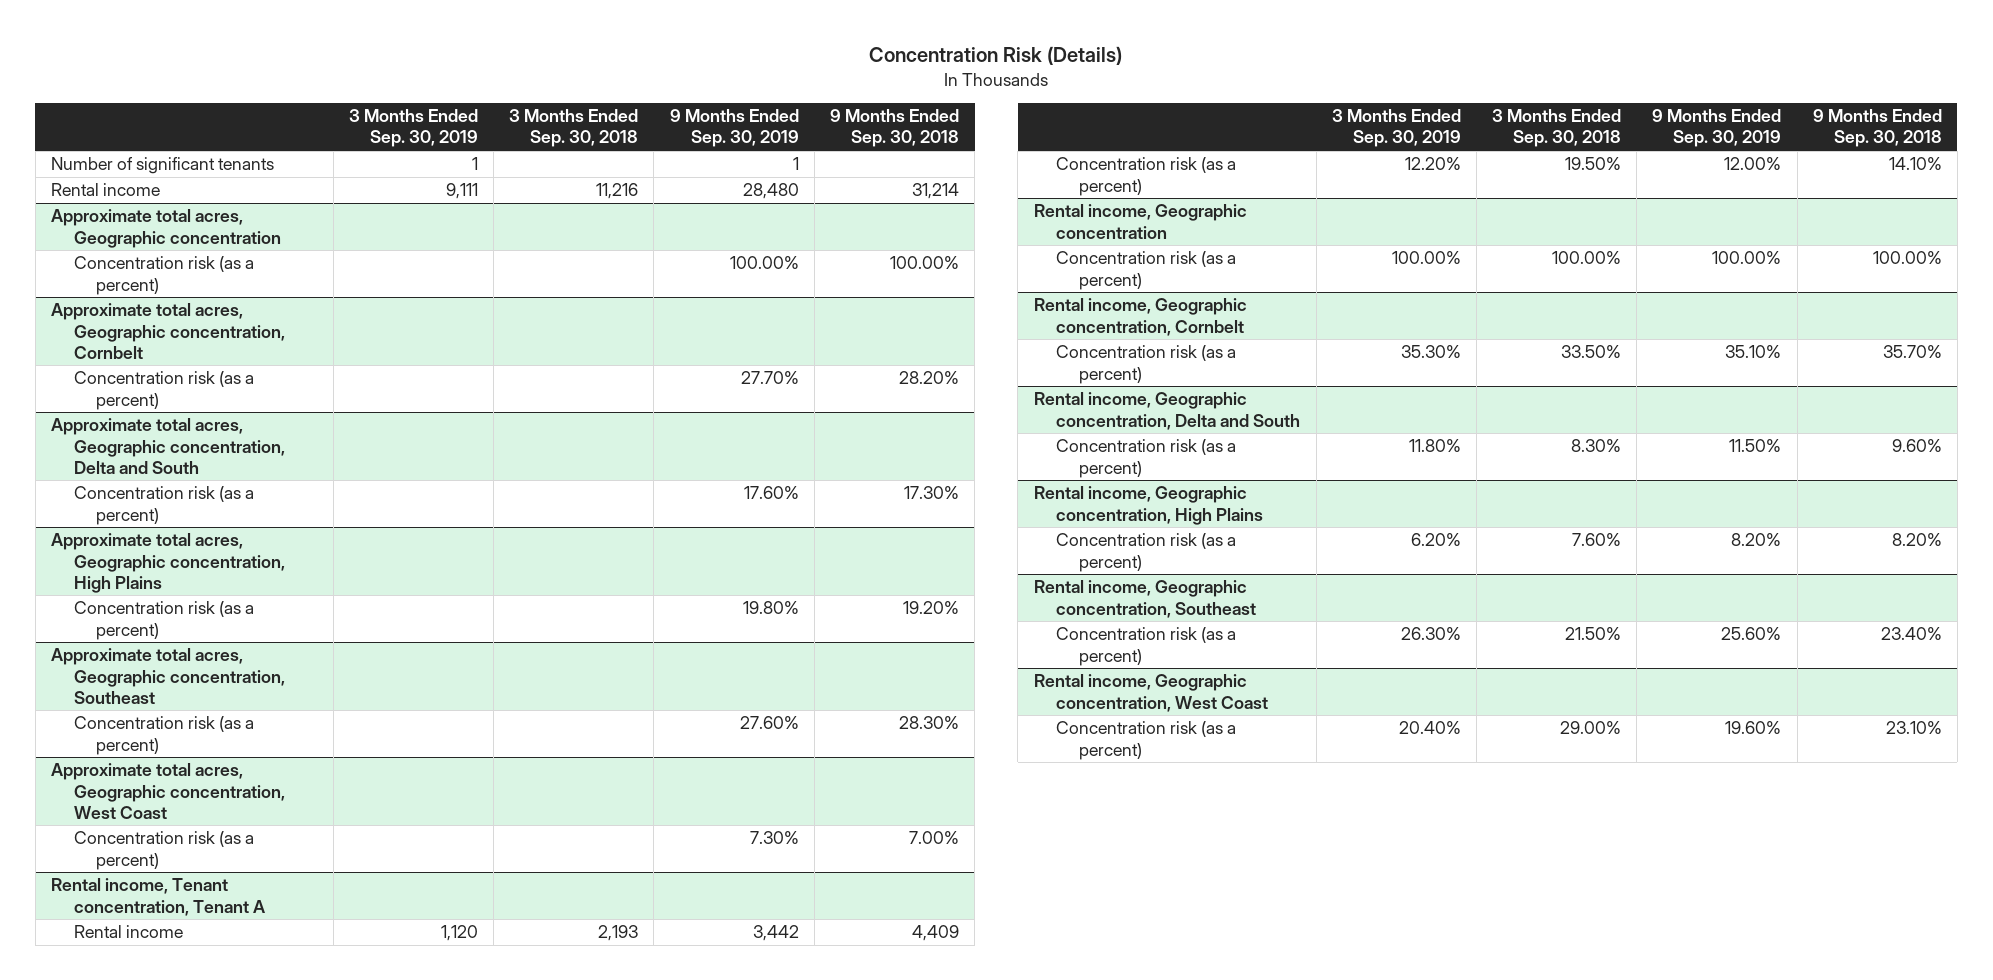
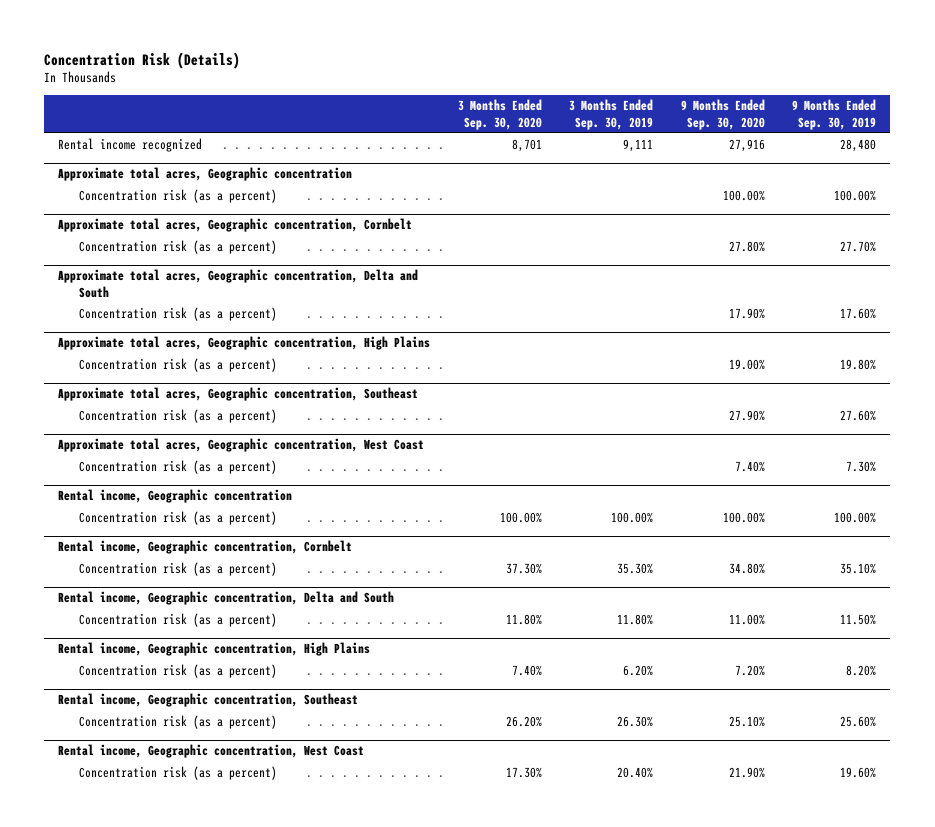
- | 3 Months Ended Sep. 30, 2019 | 3 Months Ended Sep. 30, 2018 | 9 Months Ended Sep. 30, 2019 | 9 Months Ended Sep. 30, 2018
+ | 3 Months Ended Sep. 30, 2020 | 3 Months Ended Sep. 30, 2019 | 9 Months Ended Sep. 30, 2020 | 9 Months Ended Sep. 30, 2019
- Number of significant tenants | 1 | | 1 |
- Rental income | 9,111 | 11,216 | 28,480 | 31,214
+ Rental income recognized | 8,701 | 9,111 | 27,916 | 28,480
- Rental income, Tenant concentration, Tenant A
- Rental income | 1,120 | 2,193 | 3,442 | 4,409
- Concentration risk (as a percent) | 12.20% | 19.50% | 12.00% | 14.10%

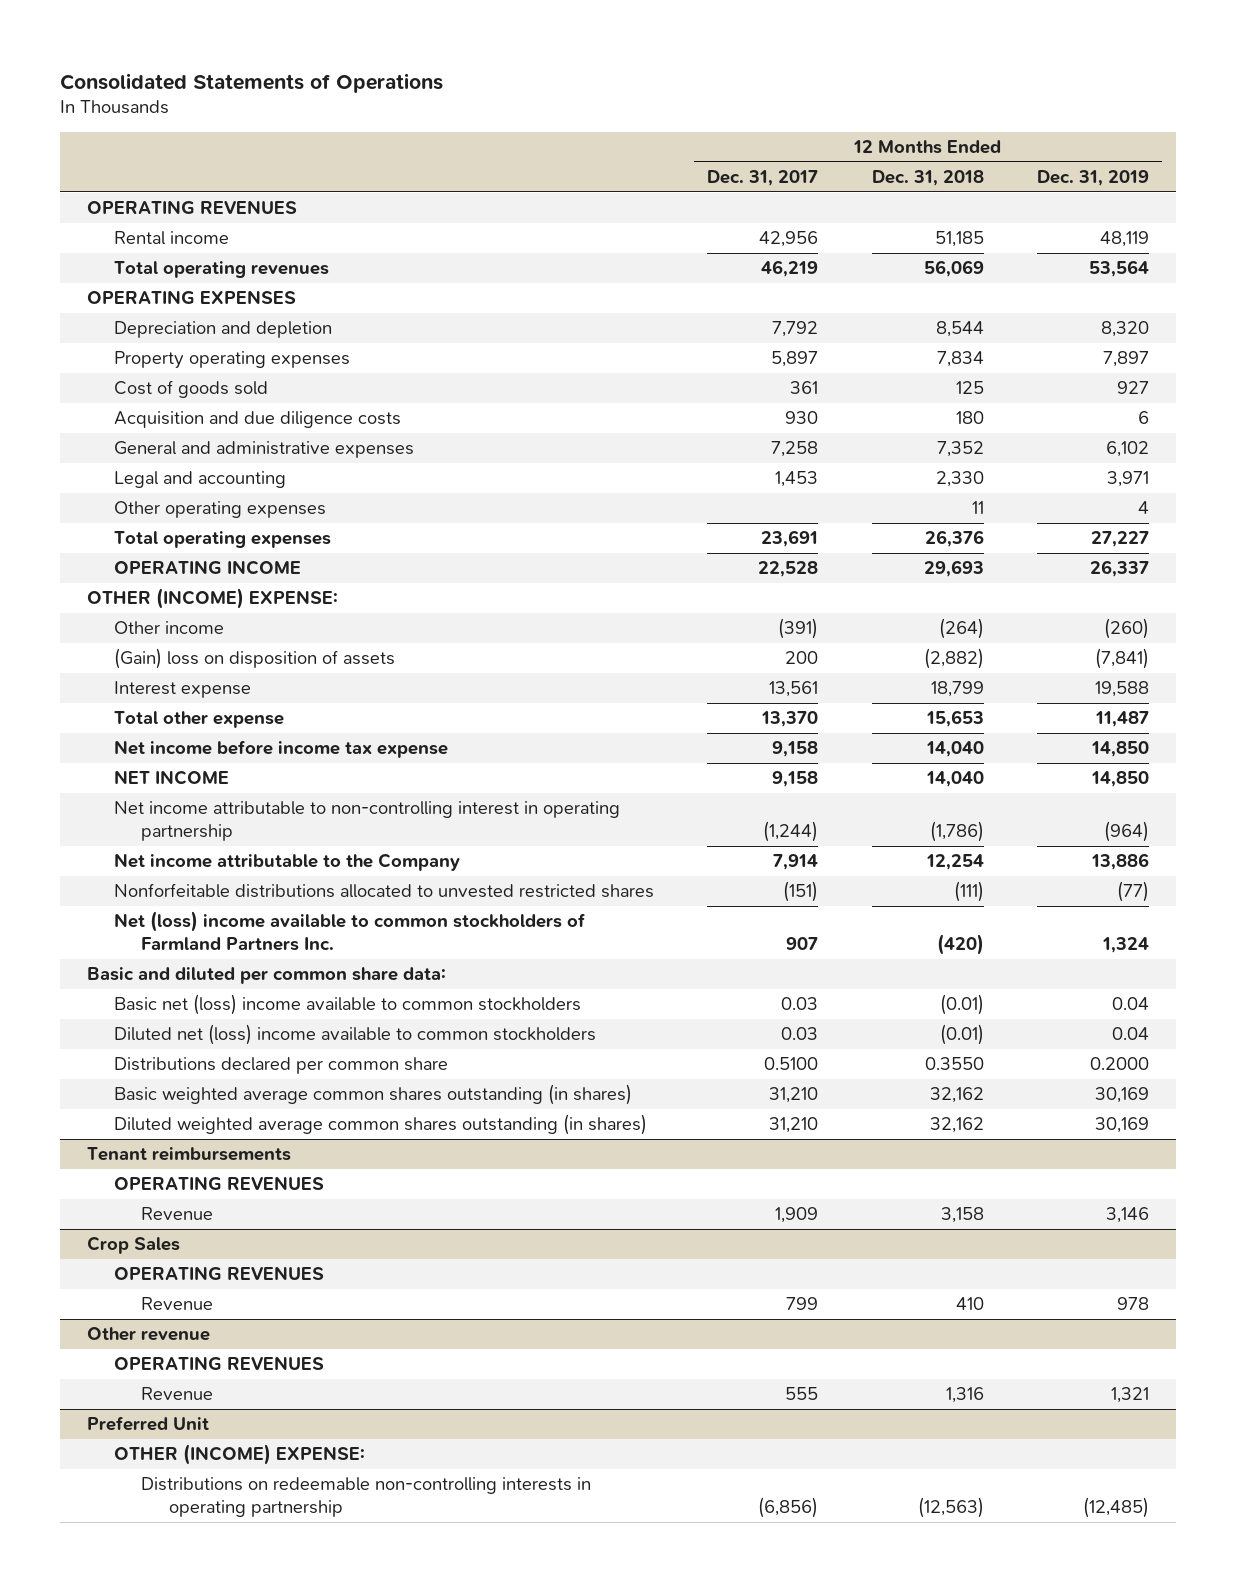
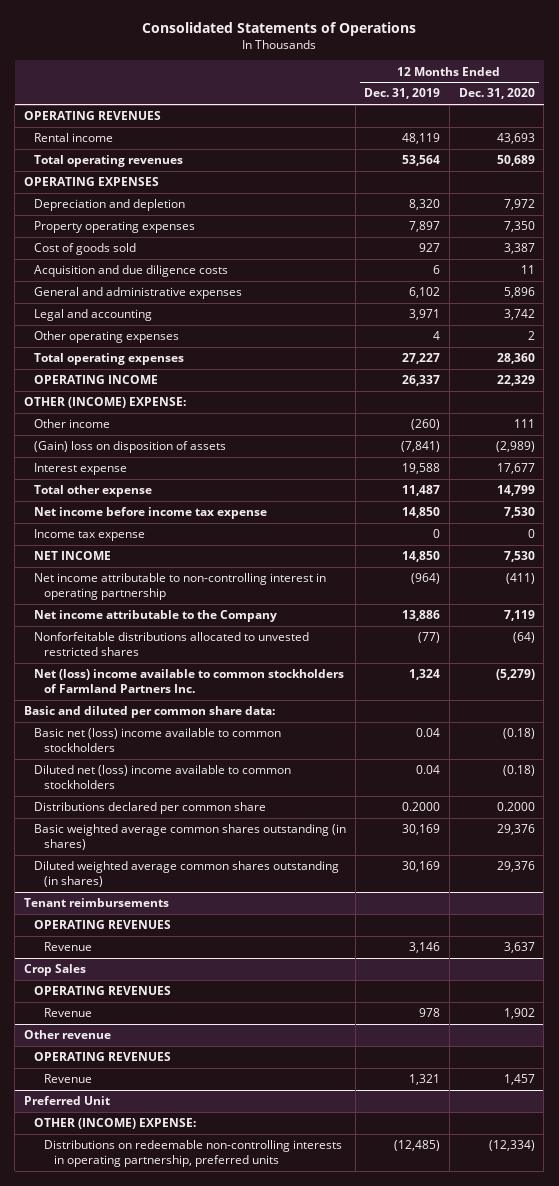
- | 12 Months Ended Dec. 31, 2017 | 12 Months Ended Dec. 31, 2018 | 12 Months Ended Dec. 31, 2019
+ | 12 Months Ended Dec. 31, 2019 | 12 Months Ended Dec. 31, 2020
+ Income tax expense | 0 | 0
@ Preferred Unit
- Distributions on redeemable non-controlling interests in operating partnership | (6,856) | (12,563) | (12,485)
+ Distributions on redeemable non-controlling interests in operating partnership, preferred units | (12,485) | (12,334)

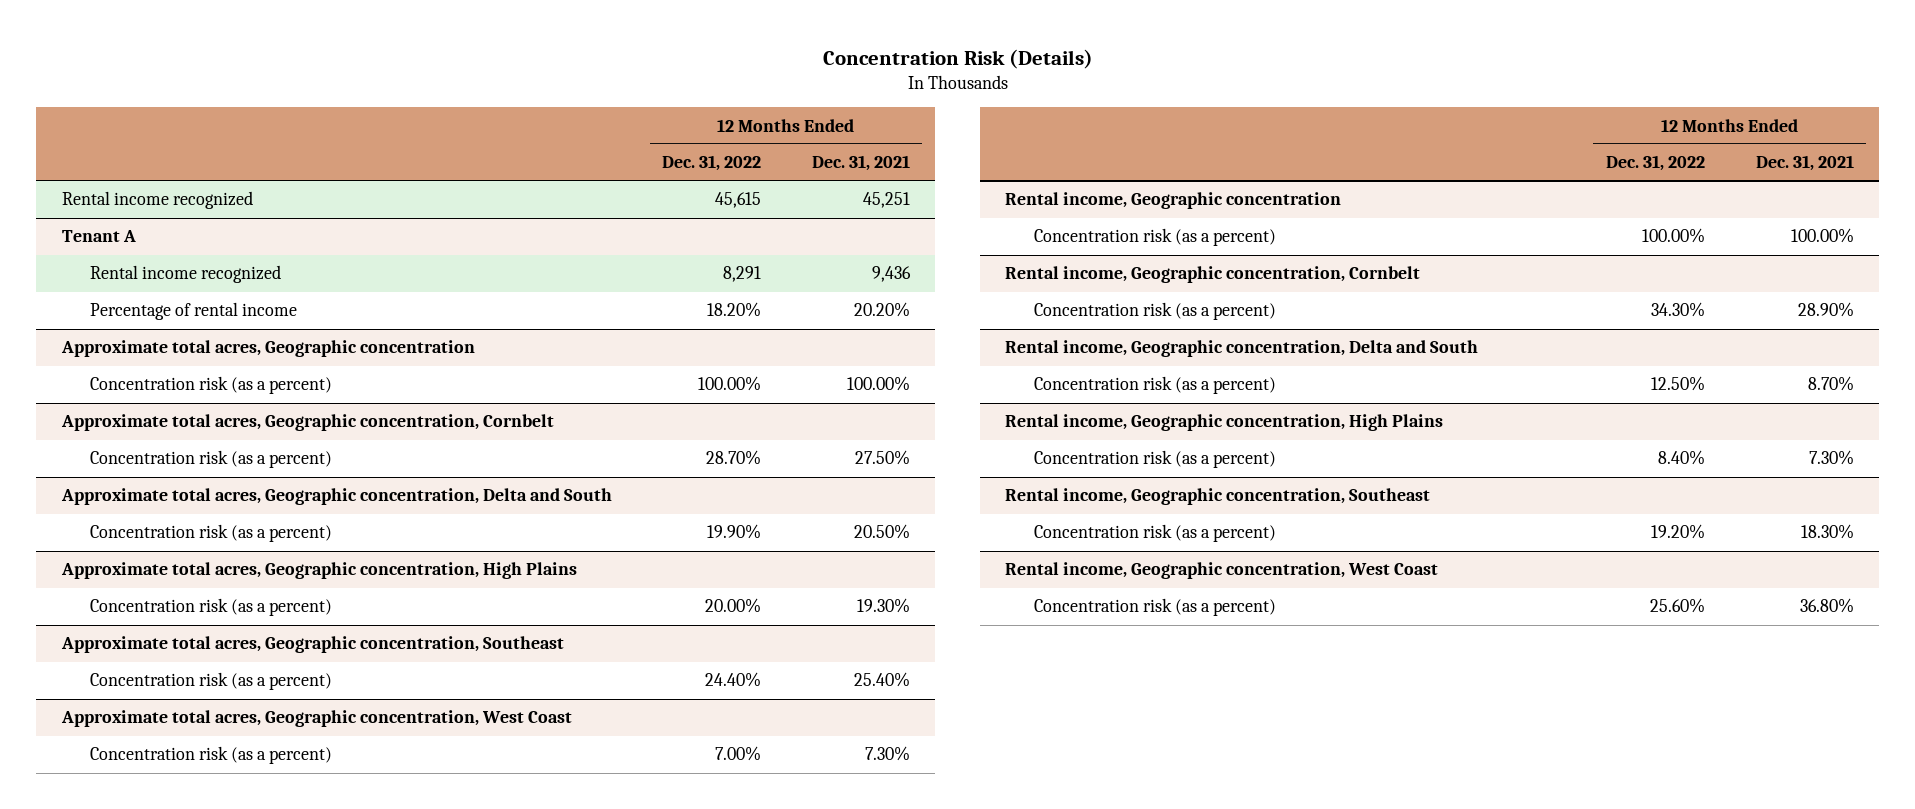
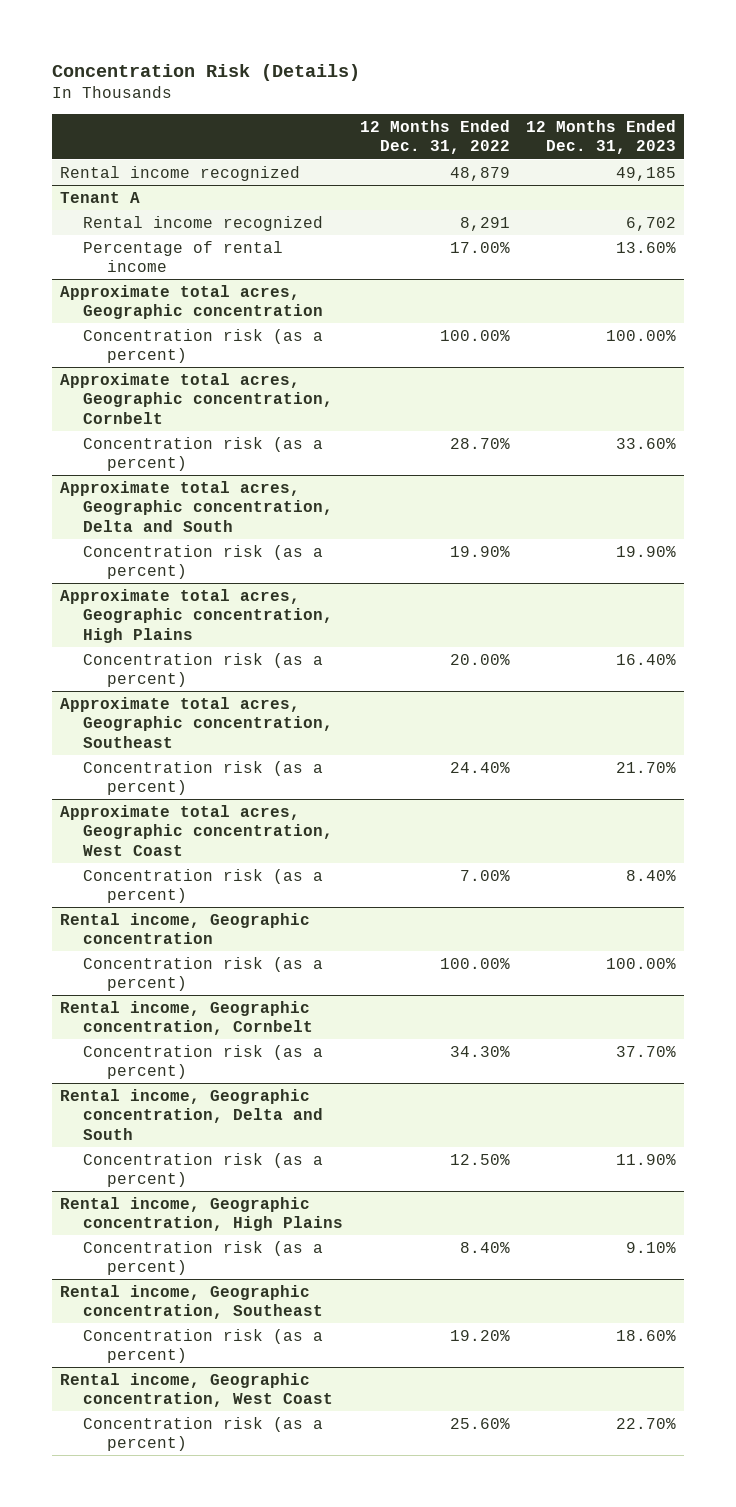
- | 12 Months Ended Dec. 31, 2022 | 12 Months Ended Dec. 31, 2021
+ | 12 Months Ended Dec. 31, 2022 | 12 Months Ended Dec. 31, 2023
- Rental income recognized | 45,615 | 45,251
+ Rental income recognized | 48,879 | 49,185
@ Tenant A
- Percentage of rental income | 18.20% | 20.20%
+ Percentage of rental income | 17.00% | 13.60%

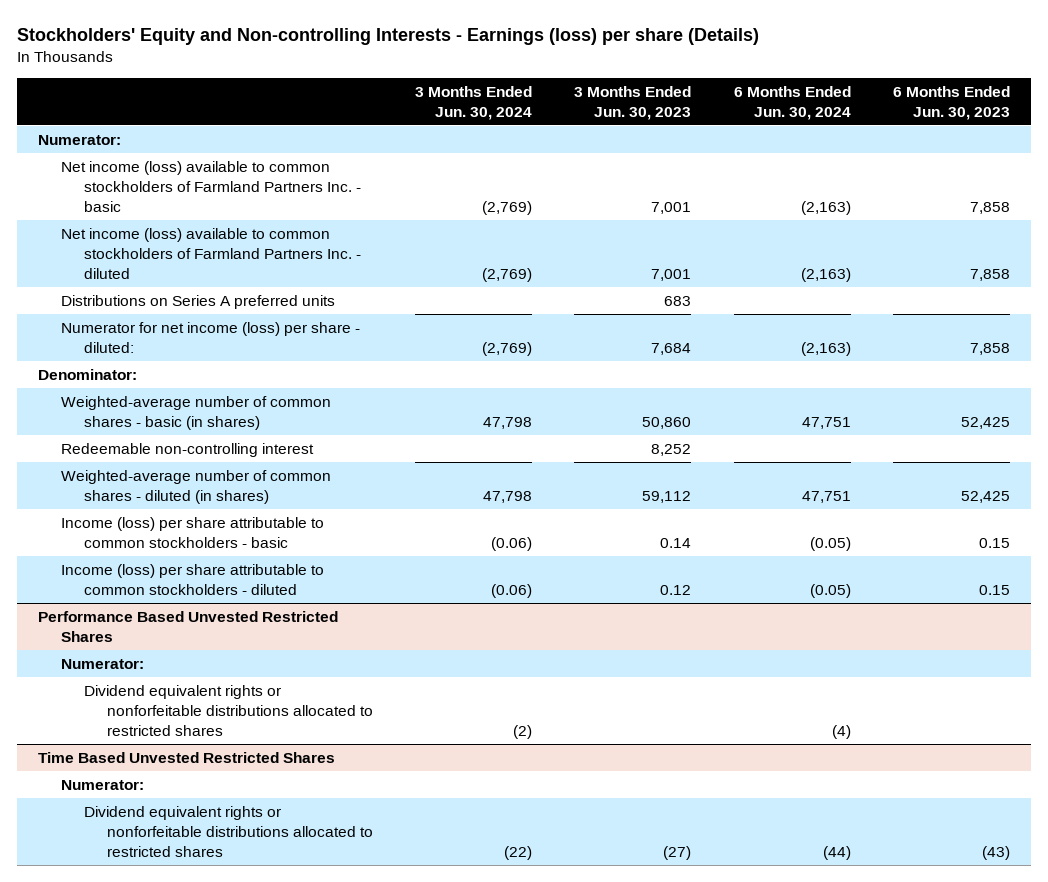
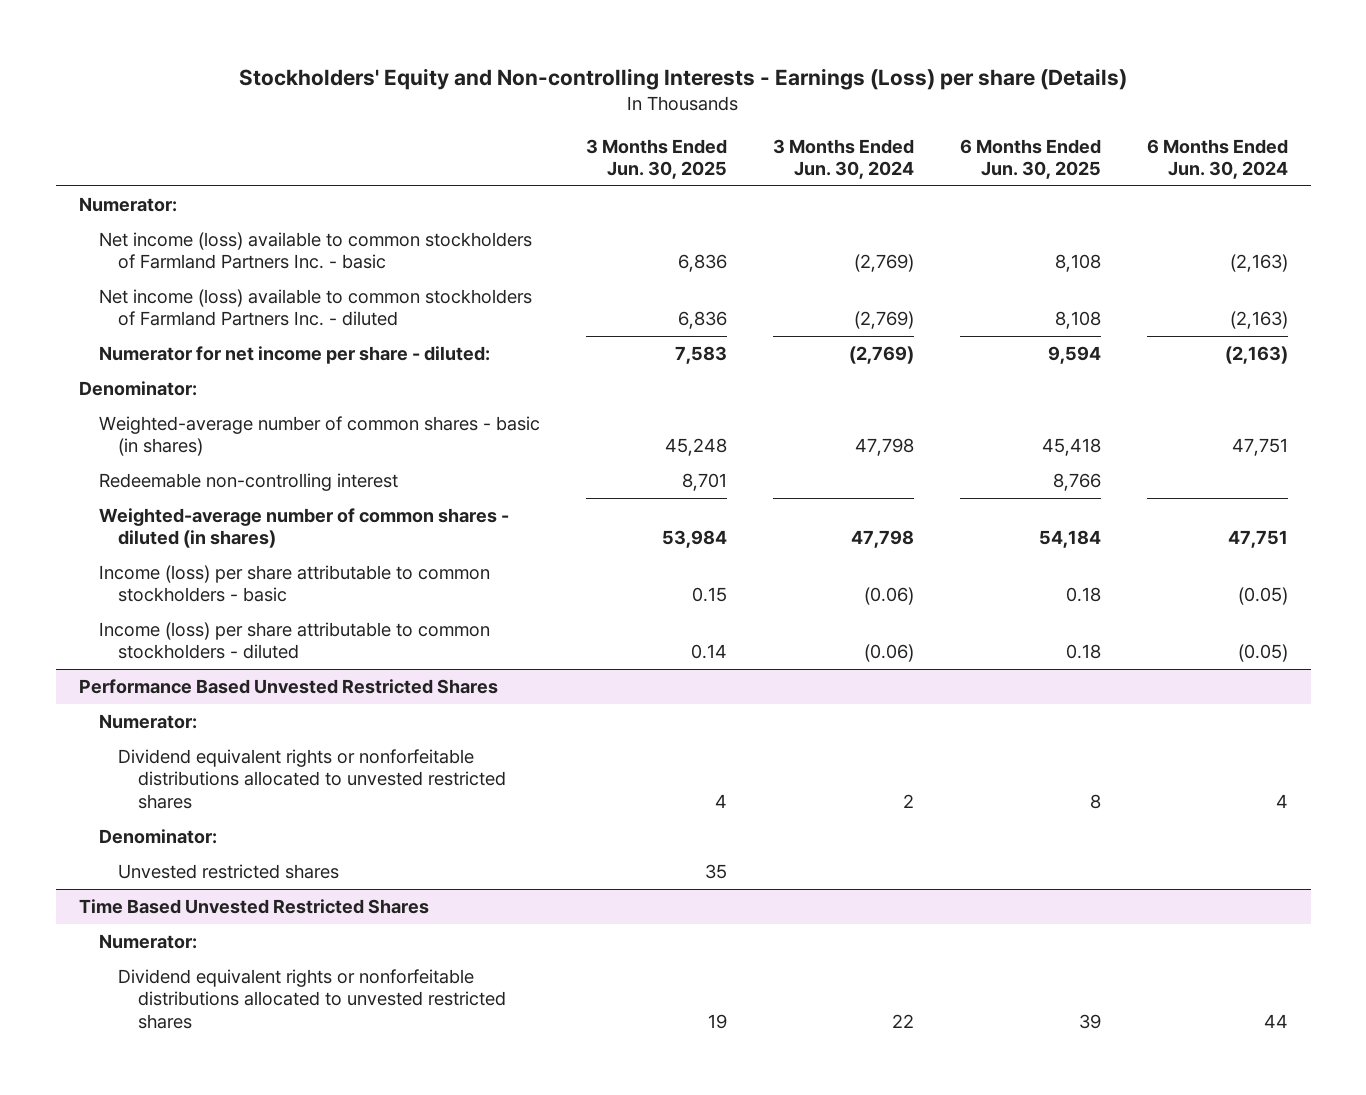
- Stockholders' Equity and Non-controlling Interests - Earnings (loss) per share (Details)
+ Stockholders' Equity and Non-controlling Interests - Earnings (Loss) per share (Details)
- | 3 Months Ended Jun. 30, 2024 | 3 Months Ended Jun. 30, 2023 | 6 Months Ended Jun. 30, 2024 | 6 Months Ended Jun. 30, 2023
+ | 3 Months Ended Jun. 30, 2025 | 3 Months Ended Jun. 30, 2024 | 6 Months Ended Jun. 30, 2025 | 6 Months Ended Jun. 30, 2024
- Distributions on Series A preferred units | | 683 | |
- Numerator for net income (loss) per share - diluted: | (2,769) | 7,684 | (2,163) | 7,858
+ Numerator for net income per share - diluted: | 7,583 | (2,769) | 9,594 | (2,163)
@ Performance Based Unvested Restricted Shares
- Dividend equivalent rights or nonforfeitable distributions allocated to restricted shares | (2) | | (4) |
+ Dividend equivalent rights or nonforfeitable distributions allocated to unvested restricted shares | 4 | 2 | 8 | 4
+ Denominator:
+ Unvested restricted shares | 35 | | |
@ Time Based Unvested Restricted Shares
- Dividend equivalent rights or nonforfeitable distributions allocated to restricted shares | (22) | (27) | (44) | (43)
+ Dividend equivalent rights or nonforfeitable distributions allocated to unvested restricted shares | 19 | 22 | 39 | 44

